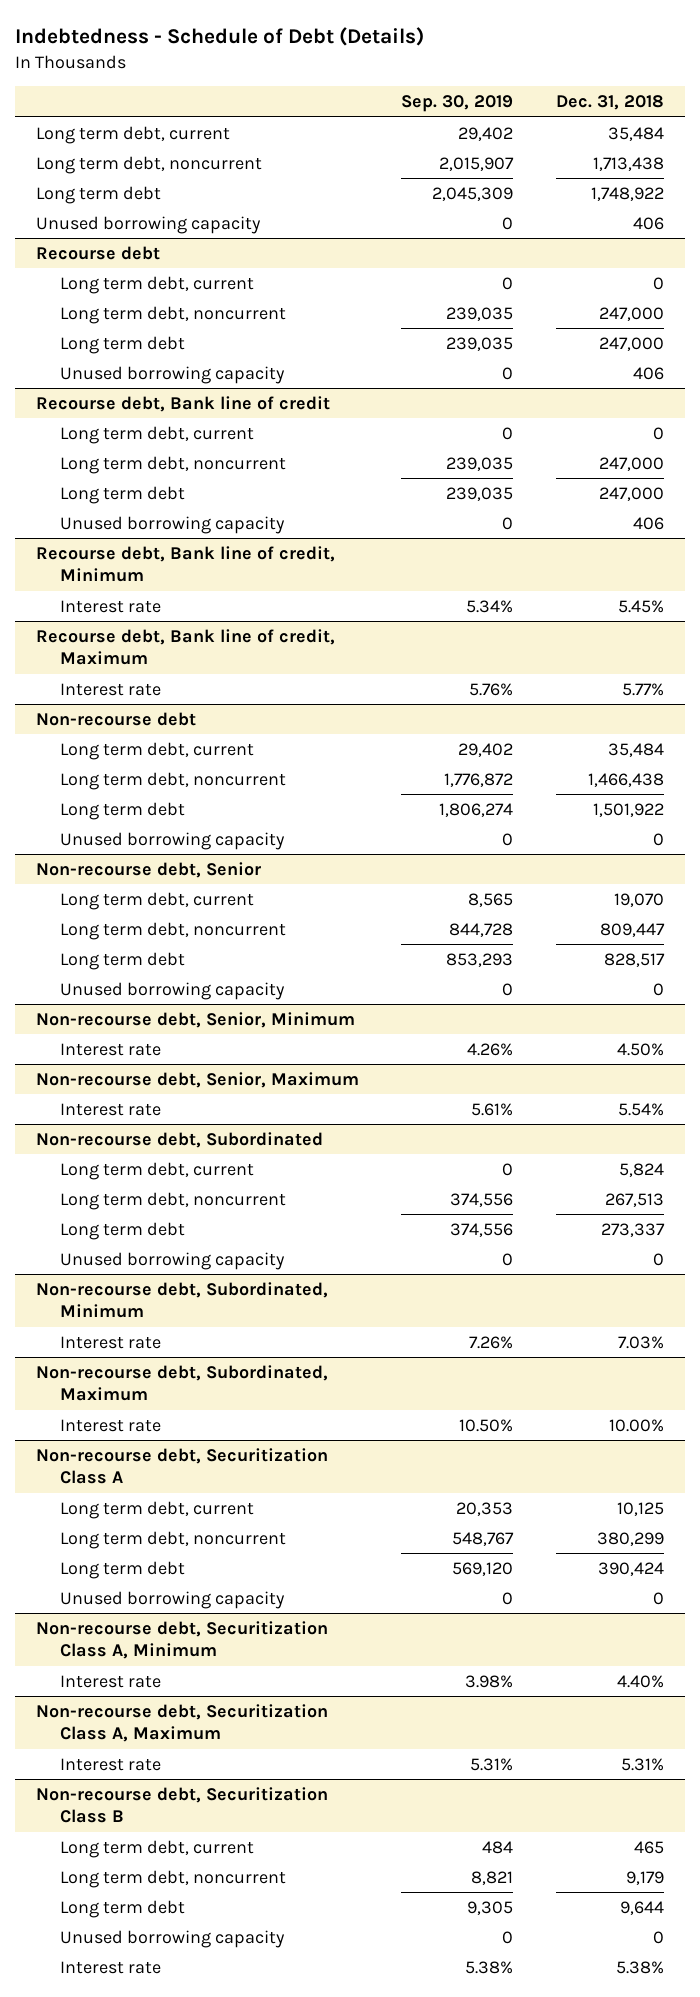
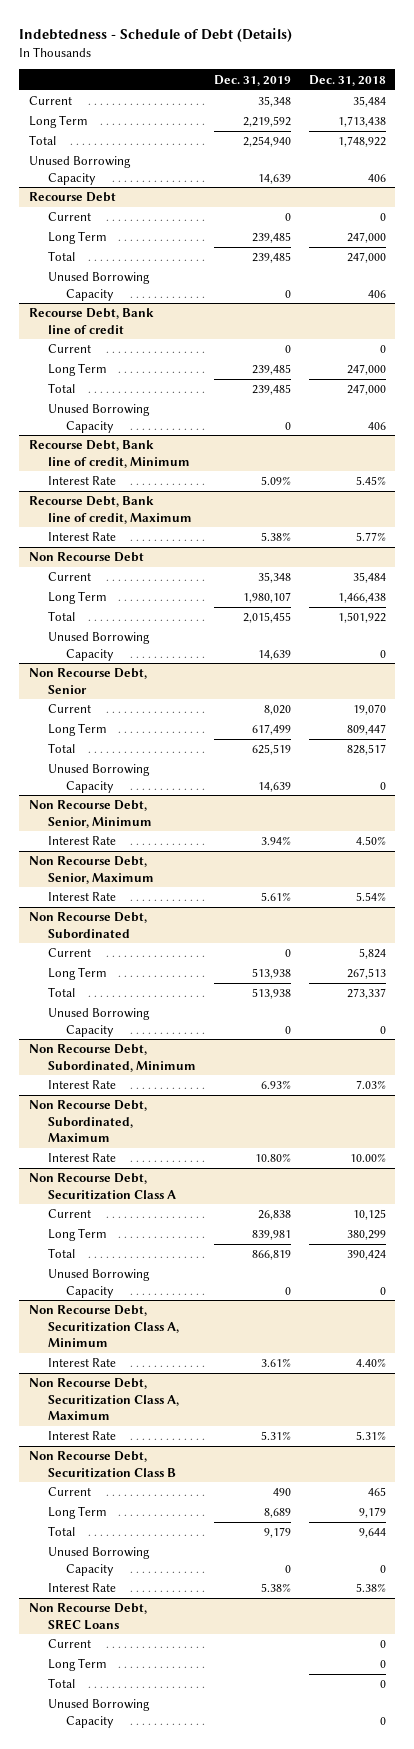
- | Sep. 30, 2019 | Dec. 31, 2018
+ | Dec. 31, 2019 | Dec. 31, 2018
- Long term debt, current | 29,402 | 35,484
- Long term debt, noncurrent | 2,015,907 | 1,713,438
- Long term debt | 2,045,309 | 1,748,922
- Unused borrowing capacity | 0 | 406
- Recourse debt
- Long term debt, current | 0 | 0
- Long term debt, noncurrent | 239,035 | 247,000
- Long term debt | 239,035 | 247,000
- Unused borrowing capacity | 0 | 406
- Recourse debt, Bank line of credit
- Long term debt, current | 0 | 0
- Long term debt, noncurrent | 239,035 | 247,000
- Long term debt | 239,035 | 247,000
- Unused borrowing capacity | 0 | 406
- Recourse debt, Bank line of credit, Minimum
- Interest rate | 5.34% | 5.45%
- Recourse debt, Bank line of credit, Maximum
- Interest rate | 5.76% | 5.77%
- Non-recourse debt
- Long term debt, current | 29,402 | 35,484
- Long term debt, noncurrent | 1,776,872 | 1,466,438
- Long term debt | 1,806,274 | 1,501,922
- Unused borrowing capacity | 0 | 0
- Non-recourse debt, Senior
- Long term debt, current | 8,565 | 19,070
- Long term debt, noncurrent | 844,728 | 809,447
- Long term debt | 853,293 | 828,517
- Unused borrowing capacity | 0 | 0
- Non-recourse debt, Senior, Minimum
- Interest rate | 4.26% | 4.50%
- Non-recourse debt, Senior, Maximum
- Interest rate | 5.61% | 5.54%
- Non-recourse debt, Subordinated
- Long term debt, current | 0 | 5,824
- Long term debt, noncurrent | 374,556 | 267,513
- Long term debt | 374,556 | 273,337
- Unused borrowing capacity | 0 | 0
- Non-recourse debt, Subordinated, Minimum
- Interest rate | 7.26% | 7.03%
- Non-recourse debt, Subordinated, Maximum
- Interest rate | 10.50% | 10.00%
- Non-recourse debt, Securitization Class A
- Long term debt, current | 20,353 | 10,125
- Long term debt, noncurrent | 548,767 | 380,299
- Long term debt | 569,120 | 390,424
- Unused borrowing capacity | 0 | 0
- Non-recourse debt, Securitization Class A, Minimum
- Interest rate | 3.98% | 4.40%
- Non-recourse debt, Securitization Class A, Maximum
- Interest rate | 5.31% | 5.31%
- Non-recourse debt, Securitization Class B
- Long term debt, current | 484 | 465
- Long term debt, noncurrent | 8,821 | 9,179
- Long term debt | 9,305 | 9,644
- Unused borrowing capacity | 0 | 0
- Interest rate | 5.38% | 5.38%
+ Current | 35,348 | 35,484
+ Long Term | 2,219,592 | 1,713,438
+ Total | 2,254,940 | 1,748,922
+ Unused Borrowing Capacity | 14,639 | 406
+ Recourse Debt
+ Current | 0 | 0
+ Long Term | 239,485 | 247,000
+ Total | 239,485 | 247,000
+ Unused Borrowing Capacity | 0 | 406
+ Recourse Debt, Bank line of credit
+ Current | 0 | 0
+ Long Term | 239,485 | 247,000
+ Total | 239,485 | 247,000
+ Unused Borrowing Capacity | 0 | 406
+ Recourse Debt, Bank line of credit, Minimum
+ Interest Rate | 5.09% | 5.45%
+ Recourse Debt, Bank line of credit, Maximum
+ Interest Rate | 5.38% | 5.77%
+ Non Recourse Debt
+ Current | 35,348 | 35,484
+ Long Term | 1,980,107 | 1,466,438
+ Total | 2,015,455 | 1,501,922
+ Unused Borrowing Capacity | 14,639 | 0
+ Non Recourse Debt, Senior
+ Current | 8,020 | 19,070
+ Long Term | 617,499 | 809,447
+ Total | 625,519 | 828,517
+ Unused Borrowing Capacity | 14,639 | 0
+ Non Recourse Debt, Senior, Minimum
+ Interest Rate | 3.94% | 4.50%
+ Non Recourse Debt, Senior, Maximum
+ Interest Rate | 5.61% | 5.54%
+ Non Recourse Debt, Subordinated
+ Current | 0 | 5,824
+ Long Term | 513,938 | 267,513
+ Total | 513,938 | 273,337
+ Unused Borrowing Capacity | 0 | 0
+ Non Recourse Debt, Subordinated, Minimum
+ Interest Rate | 6.93% | 7.03%
+ Non Recourse Debt, Subordinated, Maximum
+ Interest Rate | 10.80% | 10.00%
+ Non Recourse Debt, Securitization Class A
+ Current | 26,838 | 10,125
+ Long Term | 839,981 | 380,299
+ Total | 866,819 | 390,424
+ Unused Borrowing Capacity | 0 | 0
+ Non Recourse Debt, Securitization Class A, Minimum
+ Interest Rate | 3.61% | 4.40%
+ Non Recourse Debt, Securitization Class A, Maximum
+ Interest Rate | 5.31% | 5.31%
+ Non Recourse Debt, Securitization Class B
+ Current | 490 | 465
+ Long Term | 8,689 | 9,179
+ Total | 9,179 | 9,644
+ Unused Borrowing Capacity | 0 | 0
+ Interest Rate | 5.38% | 5.38%
+ Non Recourse Debt, SREC Loans
+ Current | | 0
+ Long Term | | 0
+ Total | | 0
+ Unused Borrowing Capacity | | 0

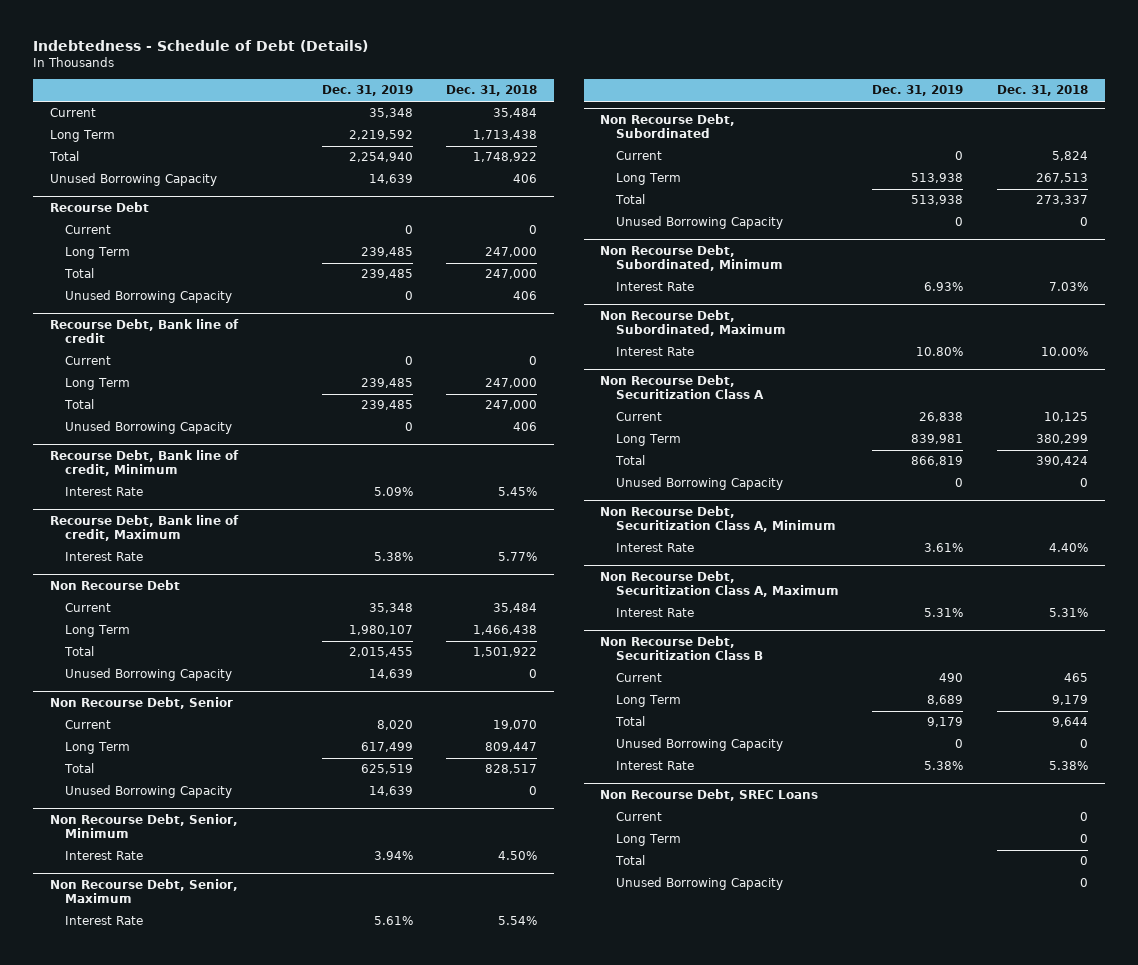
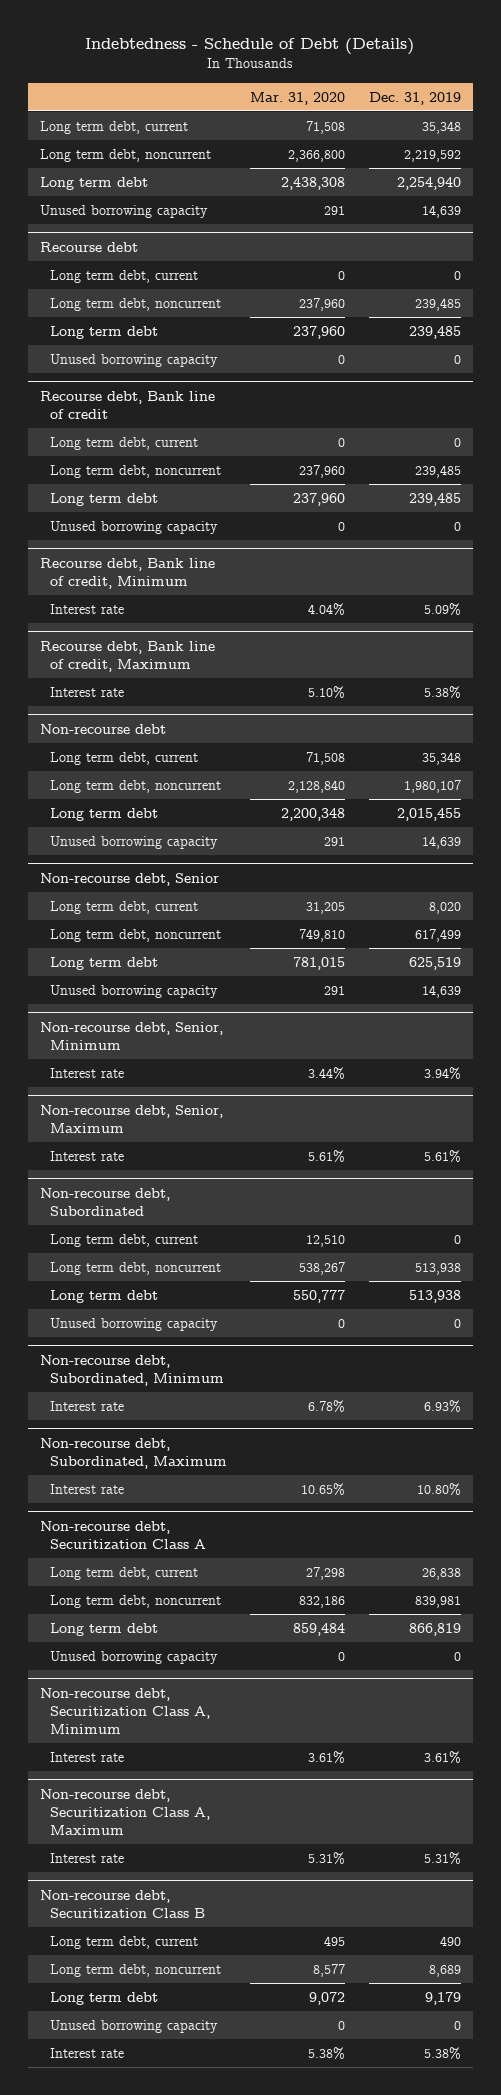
- | Dec. 31, 2019 | Dec. 31, 2018
+ | Mar. 31, 2020 | Dec. 31, 2019
- Current | 35,348 | 35,484
- Long Term | 2,219,592 | 1,713,438
- Total | 2,254,940 | 1,748,922
- Unused Borrowing Capacity | 14,639 | 406
- Recourse Debt
- Current | 0 | 0
- Long Term | 239,485 | 247,000
- Total | 239,485 | 247,000
- Unused Borrowing Capacity | 0 | 406
- Recourse Debt, Bank line of credit
- Current | 0 | 0
- Long Term | 239,485 | 247,000
- Total | 239,485 | 247,000
- Unused Borrowing Capacity | 0 | 406
- Recourse Debt, Bank line of credit, Minimum
- Interest Rate | 5.09% | 5.45%
- Recourse Debt, Bank line of credit, Maximum
- Interest Rate | 5.38% | 5.77%
- Non Recourse Debt
- Current | 35,348 | 35,484
- Long Term | 1,980,107 | 1,466,438
- Total | 2,015,455 | 1,501,922
- Unused Borrowing Capacity | 14,639 | 0
- Non Recourse Debt, Senior
- Current | 8,020 | 19,070
- Long Term | 617,499 | 809,447
- Total | 625,519 | 828,517
- Unused Borrowing Capacity | 14,639 | 0
- Non Recourse Debt, Senior, Minimum
- Interest Rate | 3.94% | 4.50%
- Non Recourse Debt, Senior, Maximum
- Interest Rate | 5.61% | 5.54%
- Non Recourse Debt, Subordinated
- Current | 0 | 5,824
- Long Term | 513,938 | 267,513
- Total | 513,938 | 273,337
- Unused Borrowing Capacity | 0 | 0
- Non Recourse Debt, Subordinated, Minimum
- Interest Rate | 6.93% | 7.03%
- Non Recourse Debt, Subordinated, Maximum
- Interest Rate | 10.80% | 10.00%
- Non Recourse Debt, Securitization Class A
- Current | 26,838 | 10,125
- Long Term | 839,981 | 380,299
- Total | 866,819 | 390,424
- Unused Borrowing Capacity | 0 | 0
- Non Recourse Debt, Securitization Class A, Minimum
- Interest Rate | 3.61% | 4.40%
- Non Recourse Debt, Securitization Class A, Maximum
- Interest Rate | 5.31% | 5.31%
- Non Recourse Debt, Securitization Class B
- Current | 490 | 465
- Long Term | 8,689 | 9,179
- Total | 9,179 | 9,644
- Unused Borrowing Capacity | 0 | 0
- Interest Rate | 5.38% | 5.38%
- Non Recourse Debt, SREC Loans
- Current | | 0
- Long Term | | 0
- Total | | 0
- Unused Borrowing Capacity | | 0
+ Long term debt, current | 71,508 | 35,348
+ Long term debt, noncurrent | 2,366,800 | 2,219,592
+ Long term debt | 2,438,308 | 2,254,940
+ Unused borrowing capacity | 291 | 14,639
+ Recourse debt
+ Long term debt, current | 0 | 0
+ Long term debt, noncurrent | 237,960 | 239,485
+ Long term debt | 237,960 | 239,485
+ Unused borrowing capacity | 0 | 0
+ Recourse debt, Bank line of credit
+ Long term debt, current | 0 | 0
+ Long term debt, noncurrent | 237,960 | 239,485
+ Long term debt | 237,960 | 239,485
+ Unused borrowing capacity | 0 | 0
+ Recourse debt, Bank line of credit, Minimum
+ Interest rate | 4.04% | 5.09%
+ Recourse debt, Bank line of credit, Maximum
+ Interest rate | 5.10% | 5.38%
+ Non-recourse debt
+ Long term debt, current | 71,508 | 35,348
+ Long term debt, noncurrent | 2,128,840 | 1,980,107
+ Long term debt | 2,200,348 | 2,015,455
+ Unused borrowing capacity | 291 | 14,639
+ Non-recourse debt, Senior
+ Long term debt, current | 31,205 | 8,020
+ Long term debt, noncurrent | 749,810 | 617,499
+ Long term debt | 781,015 | 625,519
+ Unused borrowing capacity | 291 | 14,639
+ Non-recourse debt, Senior, Minimum
+ Interest rate | 3.44% | 3.94%
+ Non-recourse debt, Senior, Maximum
+ Interest rate | 5.61% | 5.61%
+ Non-recourse debt, Subordinated
+ Long term debt, current | 12,510 | 0
+ Long term debt, noncurrent | 538,267 | 513,938
+ Long term debt | 550,777 | 513,938
+ Unused borrowing capacity | 0 | 0
+ Non-recourse debt, Subordinated, Minimum
+ Interest rate | 6.78% | 6.93%
+ Non-recourse debt, Subordinated, Maximum
+ Interest rate | 10.65% | 10.80%
+ Non-recourse debt, Securitization Class A
+ Long term debt, current | 27,298 | 26,838
+ Long term debt, noncurrent | 832,186 | 839,981
+ Long term debt | 859,484 | 866,819
+ Unused borrowing capacity | 0 | 0
+ Non-recourse debt, Securitization Class A, Minimum
+ Interest rate | 3.61% | 3.61%
+ Non-recourse debt, Securitization Class A, Maximum
+ Interest rate | 5.31% | 5.31%
+ Non-recourse debt, Securitization Class B
+ Long term debt, current | 495 | 490
+ Long term debt, noncurrent | 8,577 | 8,689
+ Long term debt | 9,072 | 9,179
+ Unused borrowing capacity | 0 | 0
+ Interest rate | 5.38% | 5.38%

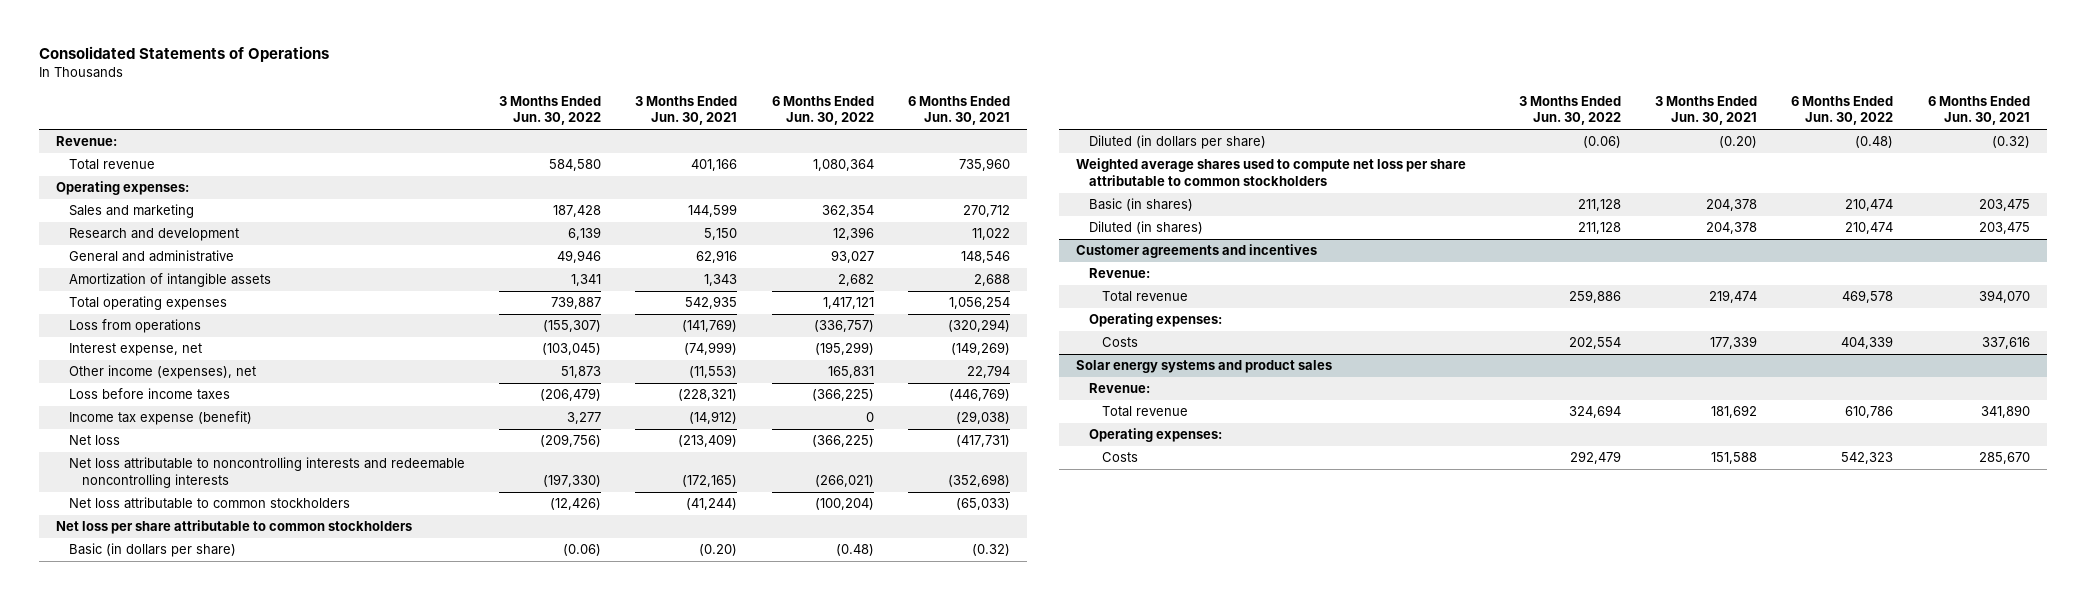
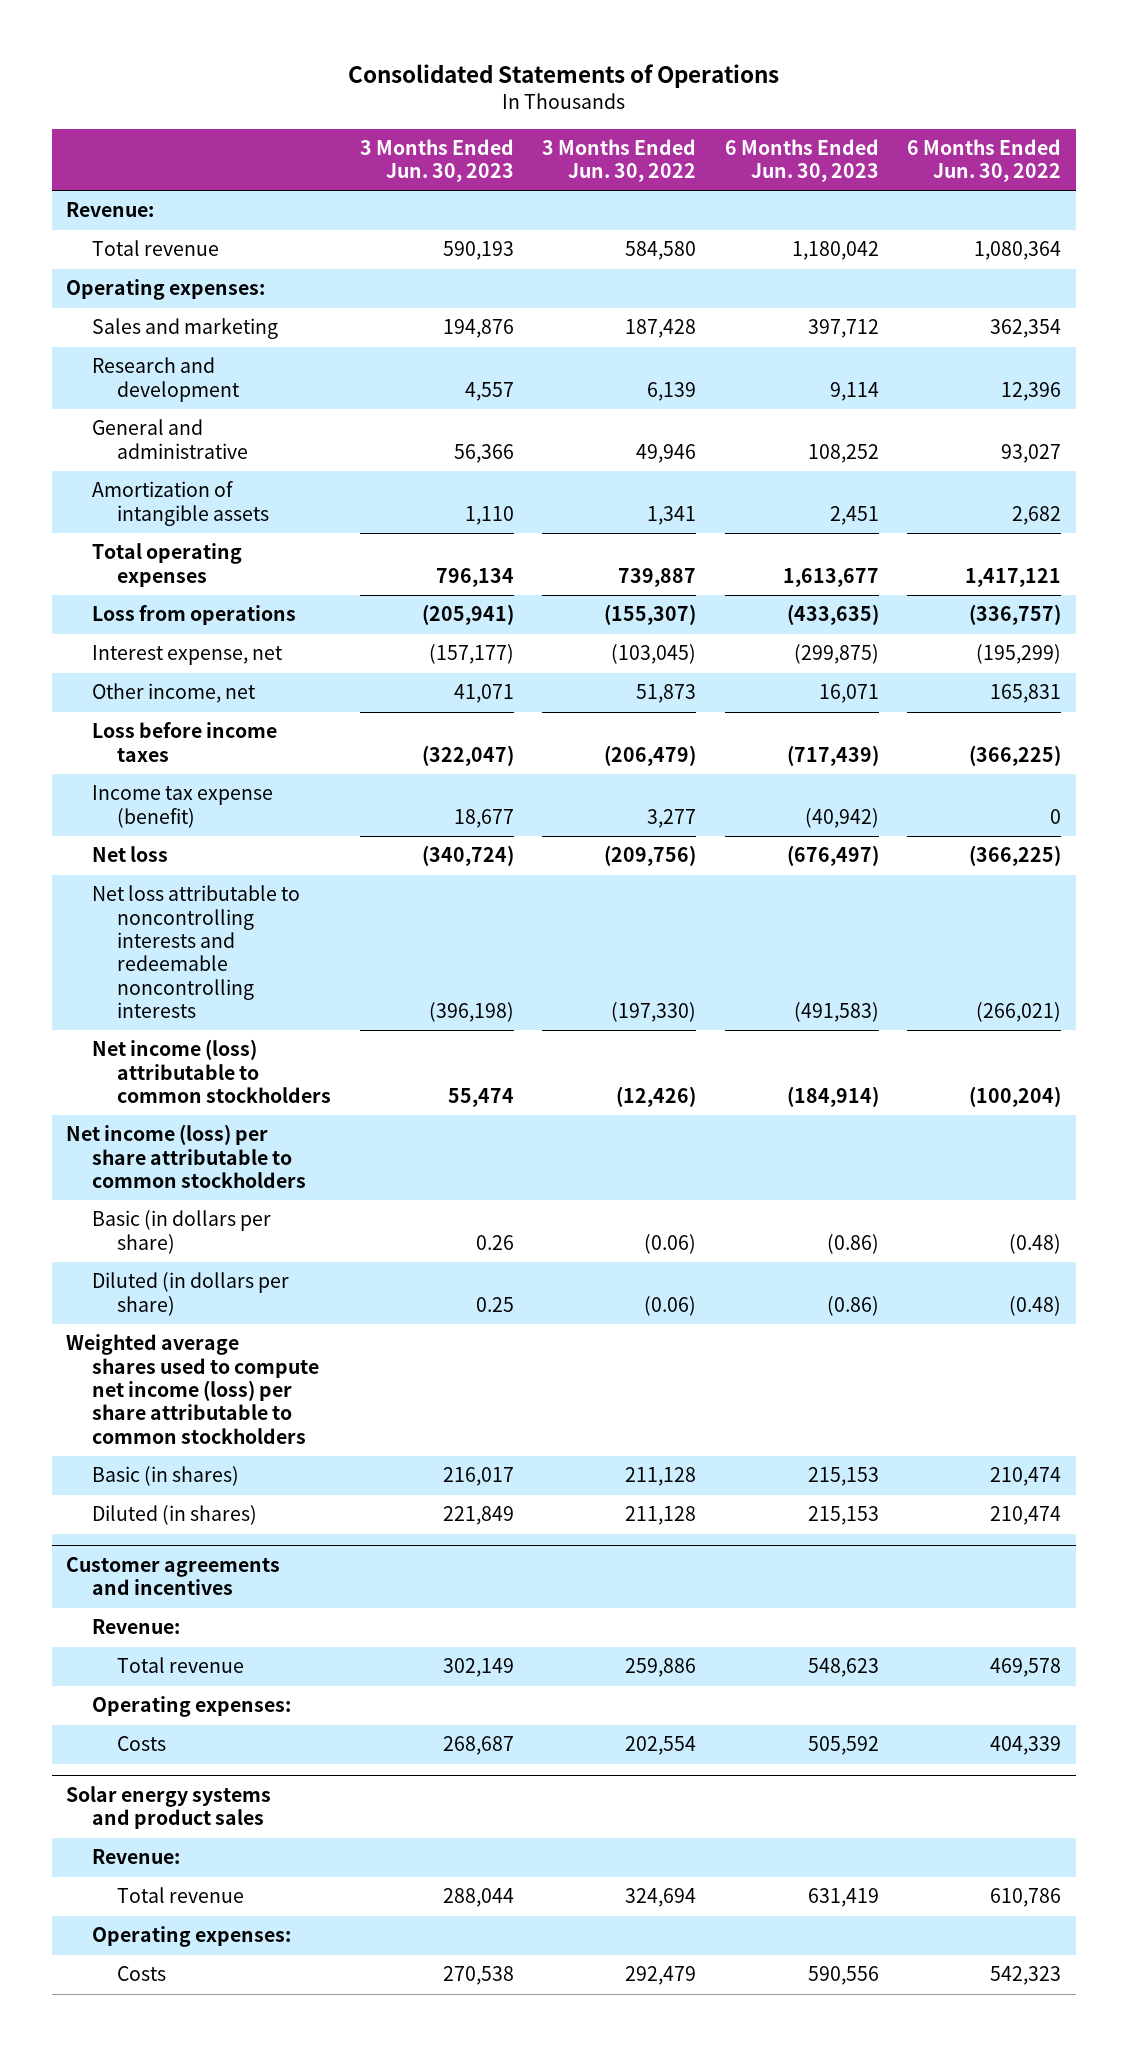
- | 3 Months Ended Jun. 30, 2022 | 3 Months Ended Jun. 30, 2021 | 6 Months Ended Jun. 30, 2022 | 6 Months Ended Jun. 30, 2021
+ | 3 Months Ended Jun. 30, 2023 | 3 Months Ended Jun. 30, 2022 | 6 Months Ended Jun. 30, 2023 | 6 Months Ended Jun. 30, 2022
- Other income (expenses), net | 51,873 | (11,553) | 165,831 | 22,794
+ Other income, net | 41,071 | 51,873 | 16,071 | 165,831
- Net loss attributable to common stockholders | (12,426) | (41,244) | (100,204) | (65,033)
- Net loss per share attributable to common stockholders
+ Net income (loss) attributable to common stockholders | 55,474 | (12,426) | (184,914) | (100,204)
+ Net income (loss) per share attributable to common stockholders
- Weighted average shares used to compute net loss per share attributable to common stockholders
+ Weighted average shares used to compute net income (loss) per share attributable to common stockholders

